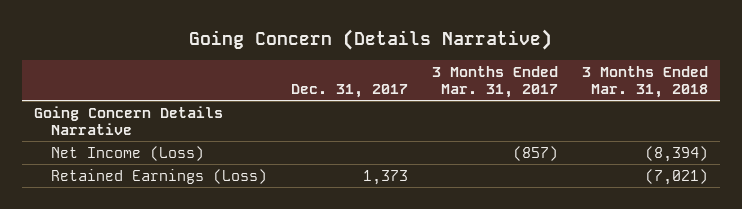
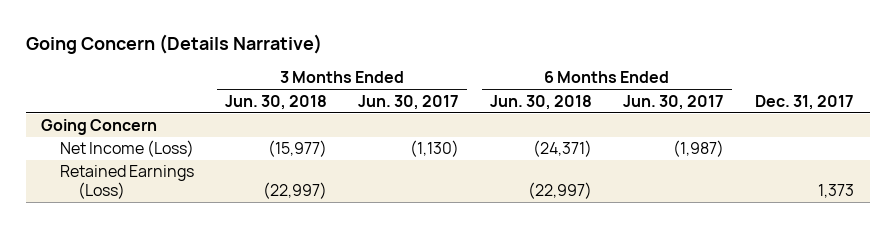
- | Dec. 31, 2017 | 3 Months Ended Mar. 31, 2017 | 3 Months Ended Mar. 31, 2018
+ | 3 Months Ended Jun. 30, 2018 | 3 Months Ended Jun. 30, 2017 | 6 Months Ended Jun. 30, 2018 | 6 Months Ended Jun. 30, 2017 | Dec. 31, 2017
- Going Concern Details Narrative
+ Going Concern

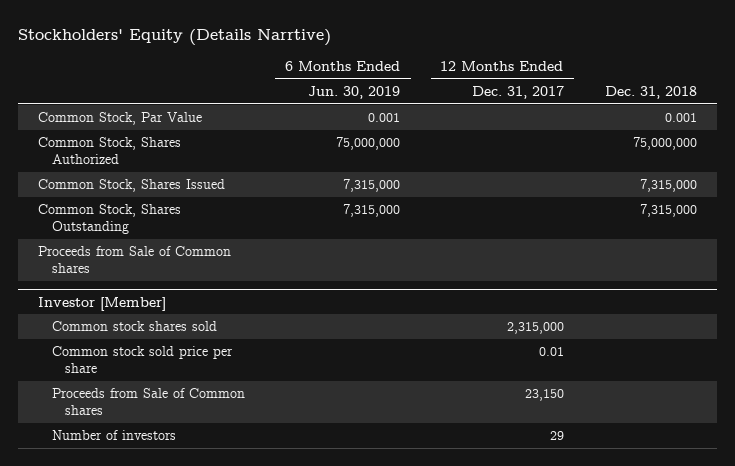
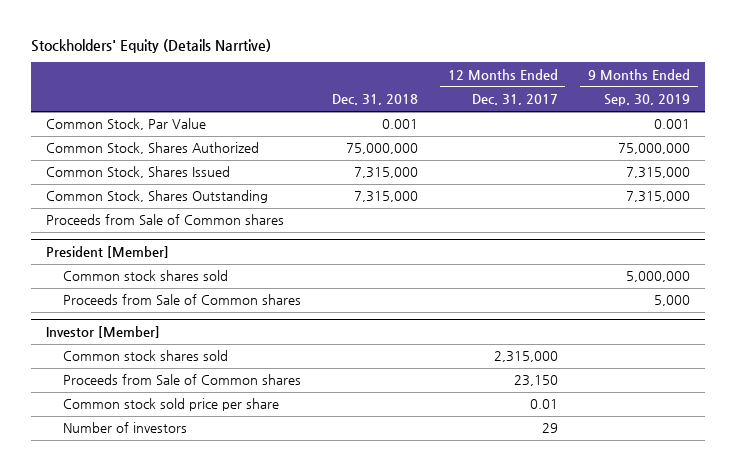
- | 6 Months Ended Jun. 30, 2019 | 12 Months Ended Dec. 31, 2017 | Dec. 31, 2018
+ | Dec. 31, 2018 | 12 Months Ended Dec. 31, 2017 | 9 Months Ended Sep. 30, 2019
+ President [Member]
+ Common stock shares sold | | | 5,000,000
+ Proceeds from Sale of Common shares | | | 5,000
@ Investor [Member]
moved down: Common stock sold price per share | | 0.01 |

